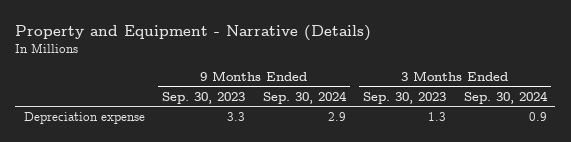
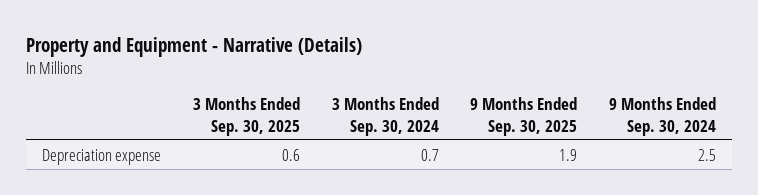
- | 9 Months Ended Sep. 30, 2023 | 9 Months Ended Sep. 30, 2024 | 3 Months Ended Sep. 30, 2023 | 3 Months Ended Sep. 30, 2024
+ | 3 Months Ended Sep. 30, 2025 | 3 Months Ended Sep. 30, 2024 | 9 Months Ended Sep. 30, 2025 | 9 Months Ended Sep. 30, 2024
- Depreciation expense | 3.3 | 2.9 | 1.3 | 0.9
+ Depreciation expense | 0.6 | 0.7 | 1.9 | 2.5

